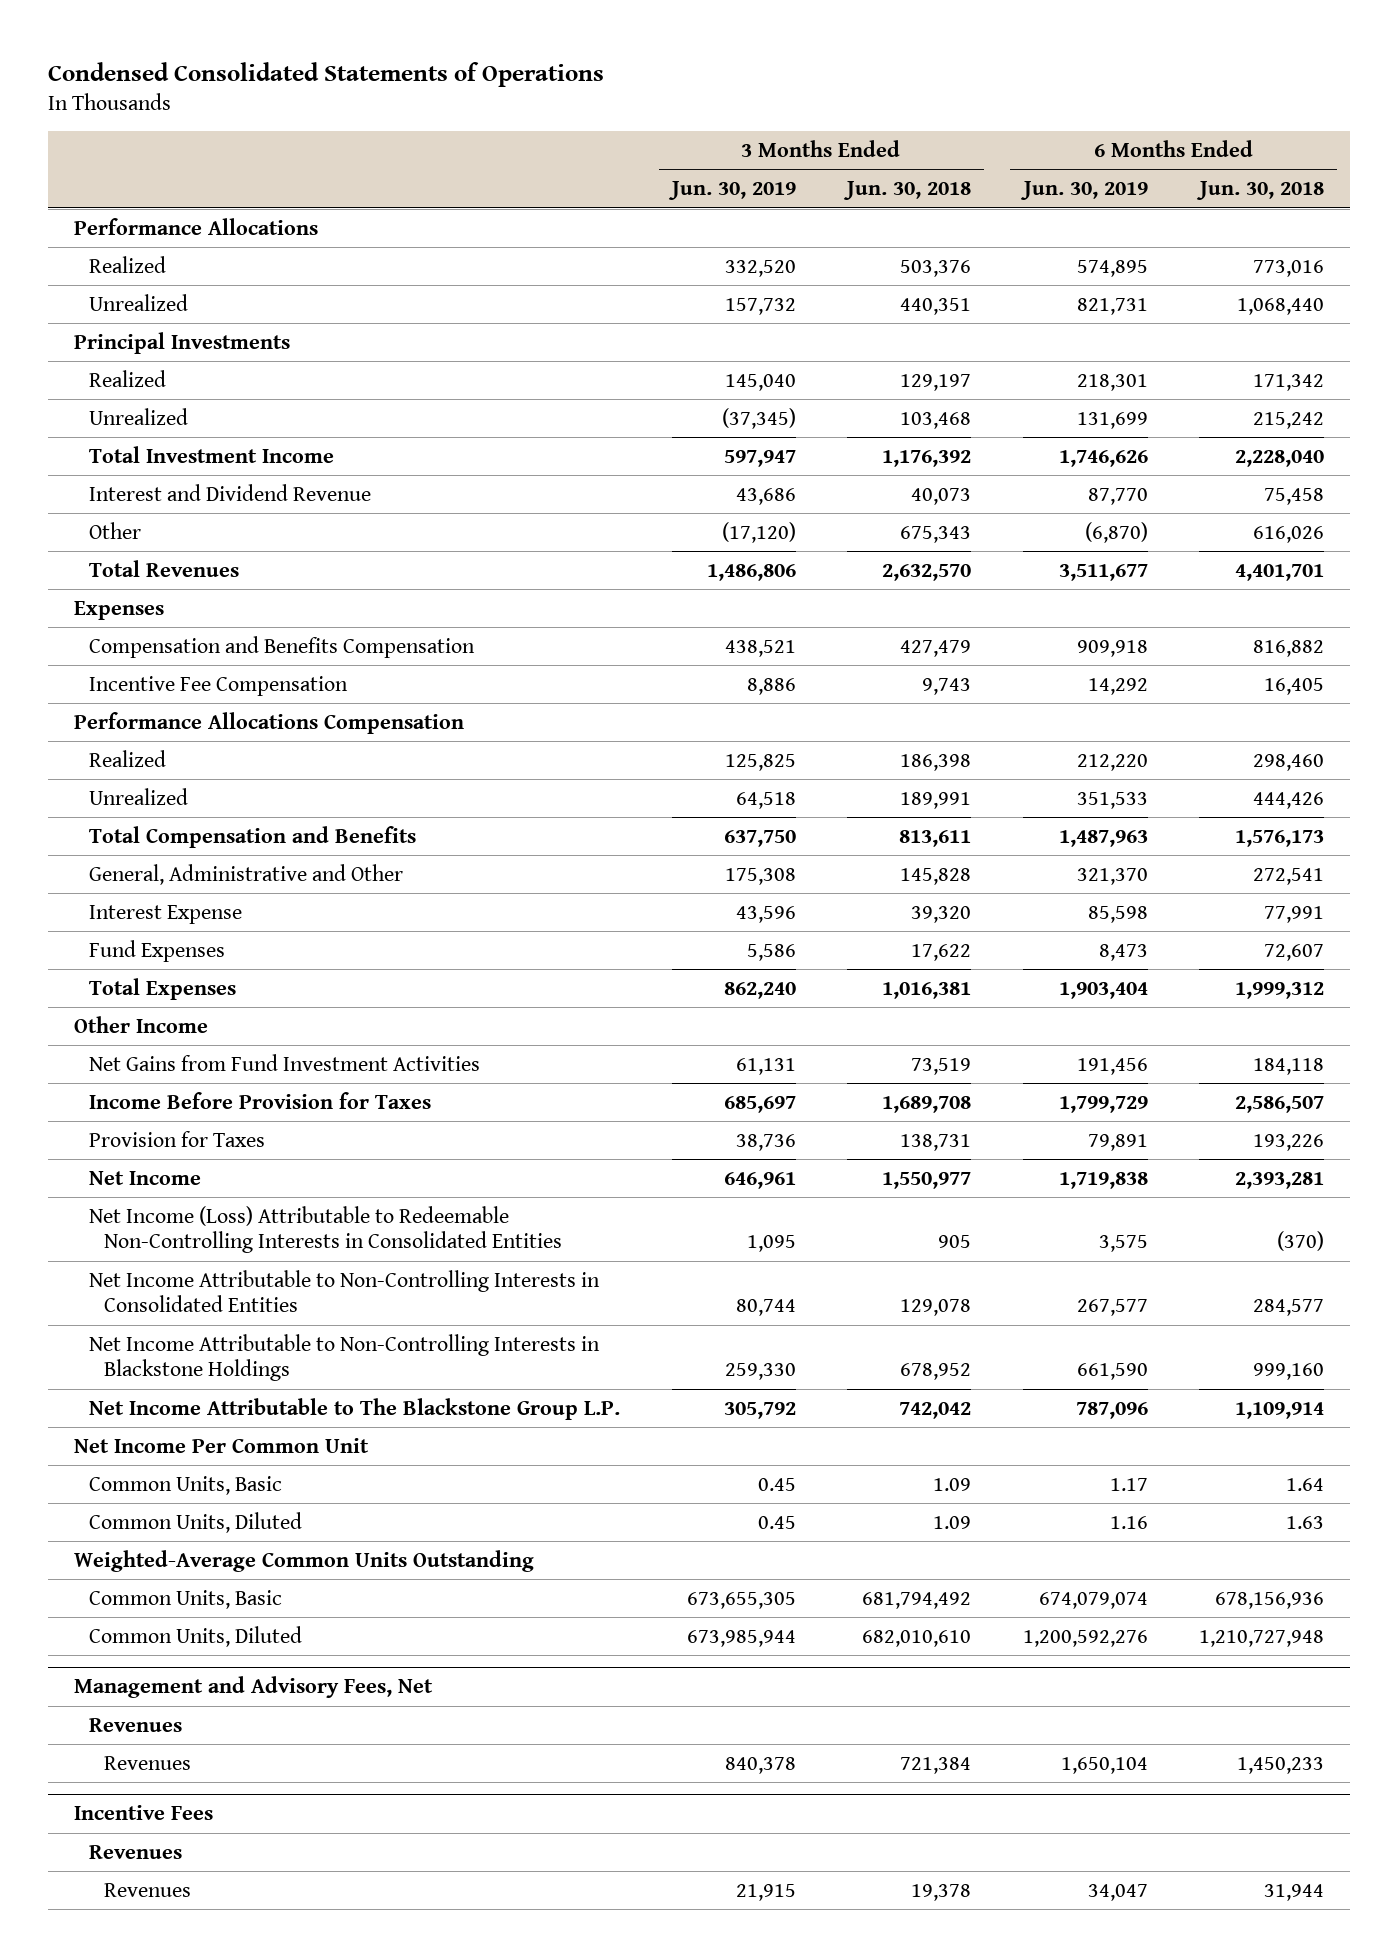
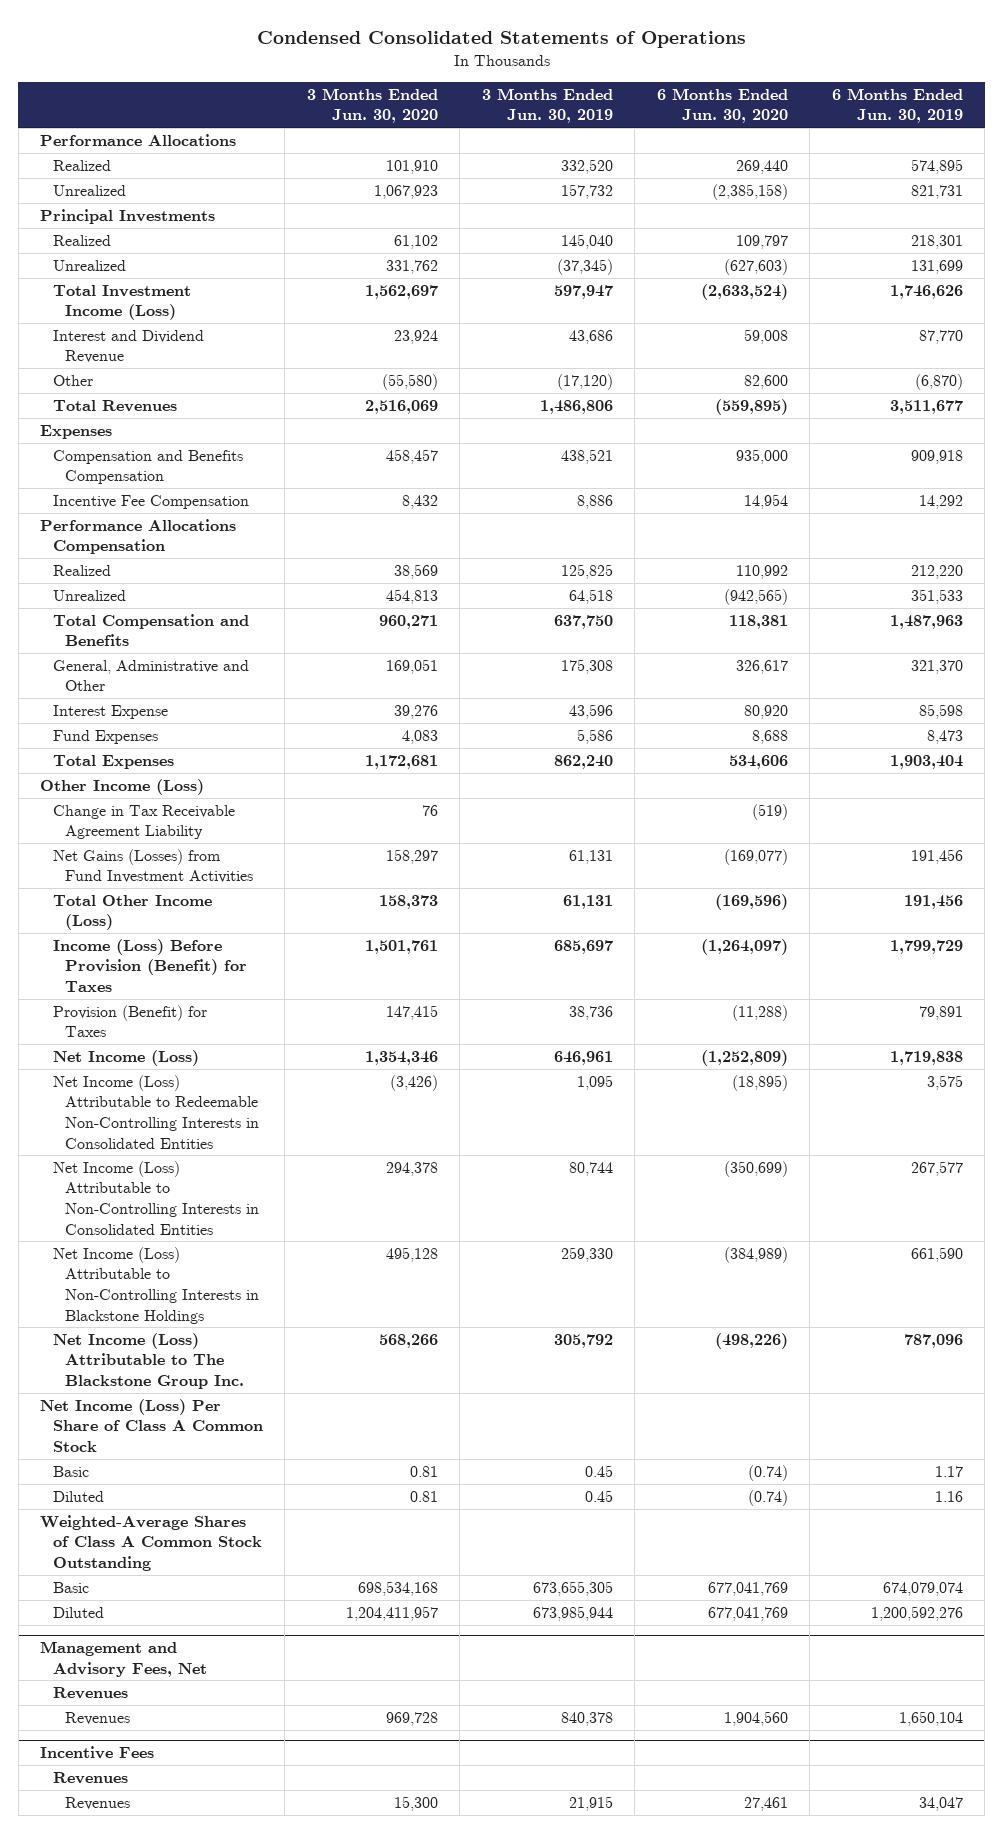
- | 3 Months Ended Jun. 30, 2019 | 3 Months Ended Jun. 30, 2018 | 6 Months Ended Jun. 30, 2019 | 6 Months Ended Jun. 30, 2018
+ | 3 Months Ended Jun. 30, 2020 | 3 Months Ended Jun. 30, 2019 | 6 Months Ended Jun. 30, 2020 | 6 Months Ended Jun. 30, 2019
- Total Investment Income | 597,947 | 1,176,392 | 1,746,626 | 2,228,040
+ Total Investment Income (Loss) | 1,562,697 | 597,947 | (2,633,524) | 1,746,626
- Other Income
- Net Gains from Fund Investment Activities | 61,131 | 73,519 | 191,456 | 184,118
- Income Before Provision for Taxes | 685,697 | 1,689,708 | 1,799,729 | 2,586,507
- Provision for Taxes | 38,736 | 138,731 | 79,891 | 193,226
- Net Income | 646,961 | 1,550,977 | 1,719,838 | 2,393,281
+ Other Income (Loss)
+ Change in Tax Receivable Agreement Liability | 76 | | (519) |
+ Net Gains (Losses) from Fund Investment Activities | 158,297 | 61,131 | (169,077) | 191,456
+ Total Other Income (Loss) | 158,373 | 61,131 | (169,596) | 191,456
+ Income (Loss) Before Provision (Benefit) for Taxes | 1,501,761 | 685,697 | (1,264,097) | 1,799,729
+ Provision (Benefit) for Taxes | 147,415 | 38,736 | (11,288) | 79,891
+ Net Income (Loss) | 1,354,346 | 646,961 | (1,252,809) | 1,719,838
- Net Income Attributable to Non-Controlling Interests in Consolidated Entities | 80,744 | 129,078 | 267,577 | 284,577
- Net Income Attributable to Non-Controlling Interests in Blackstone Holdings | 259,330 | 678,952 | 661,590 | 999,160
- Net Income Attributable to The Blackstone Group L.P. | 305,792 | 742,042 | 787,096 | 1,109,914
- Net Income Per Common Unit
- Common Units, Basic | 0.45 | 1.09 | 1.17 | 1.64
- Common Units, Diluted | 0.45 | 1.09 | 1.16 | 1.63
- Weighted-Average Common Units Outstanding
- Common Units, Basic | 673,655,305 | 681,794,492 | 674,079,074 | 678,156,936
- Common Units, Diluted | 673,985,944 | 682,010,610 | 1,200,592,276 | 1,210,727,948
+ Net Income (Loss) Attributable to Non-Controlling Interests in Consolidated Entities | 294,378 | 80,744 | (350,699) | 267,577
+ Net Income (Loss) Attributable to Non-Controlling Interests in Blackstone Holdings | 495,128 | 259,330 | (384,989) | 661,590
+ Net Income (Loss) Attributable to The Blackstone Group Inc. | 568,266 | 305,792 | (498,226) | 787,096
+ Net Income (Loss) Per Share of Class A Common Stock
+ Basic | 0.81 | 0.45 | (0.74) | 1.17
+ Diluted | 0.81 | 0.45 | (0.74) | 1.16
+ Weighted-Average Shares of Class A Common Stock Outstanding
+ Basic | 698,534,168 | 673,655,305 | 677,041,769 | 674,079,074
+ Diluted | 1,204,411,957 | 673,985,944 | 677,041,769 | 1,200,592,276

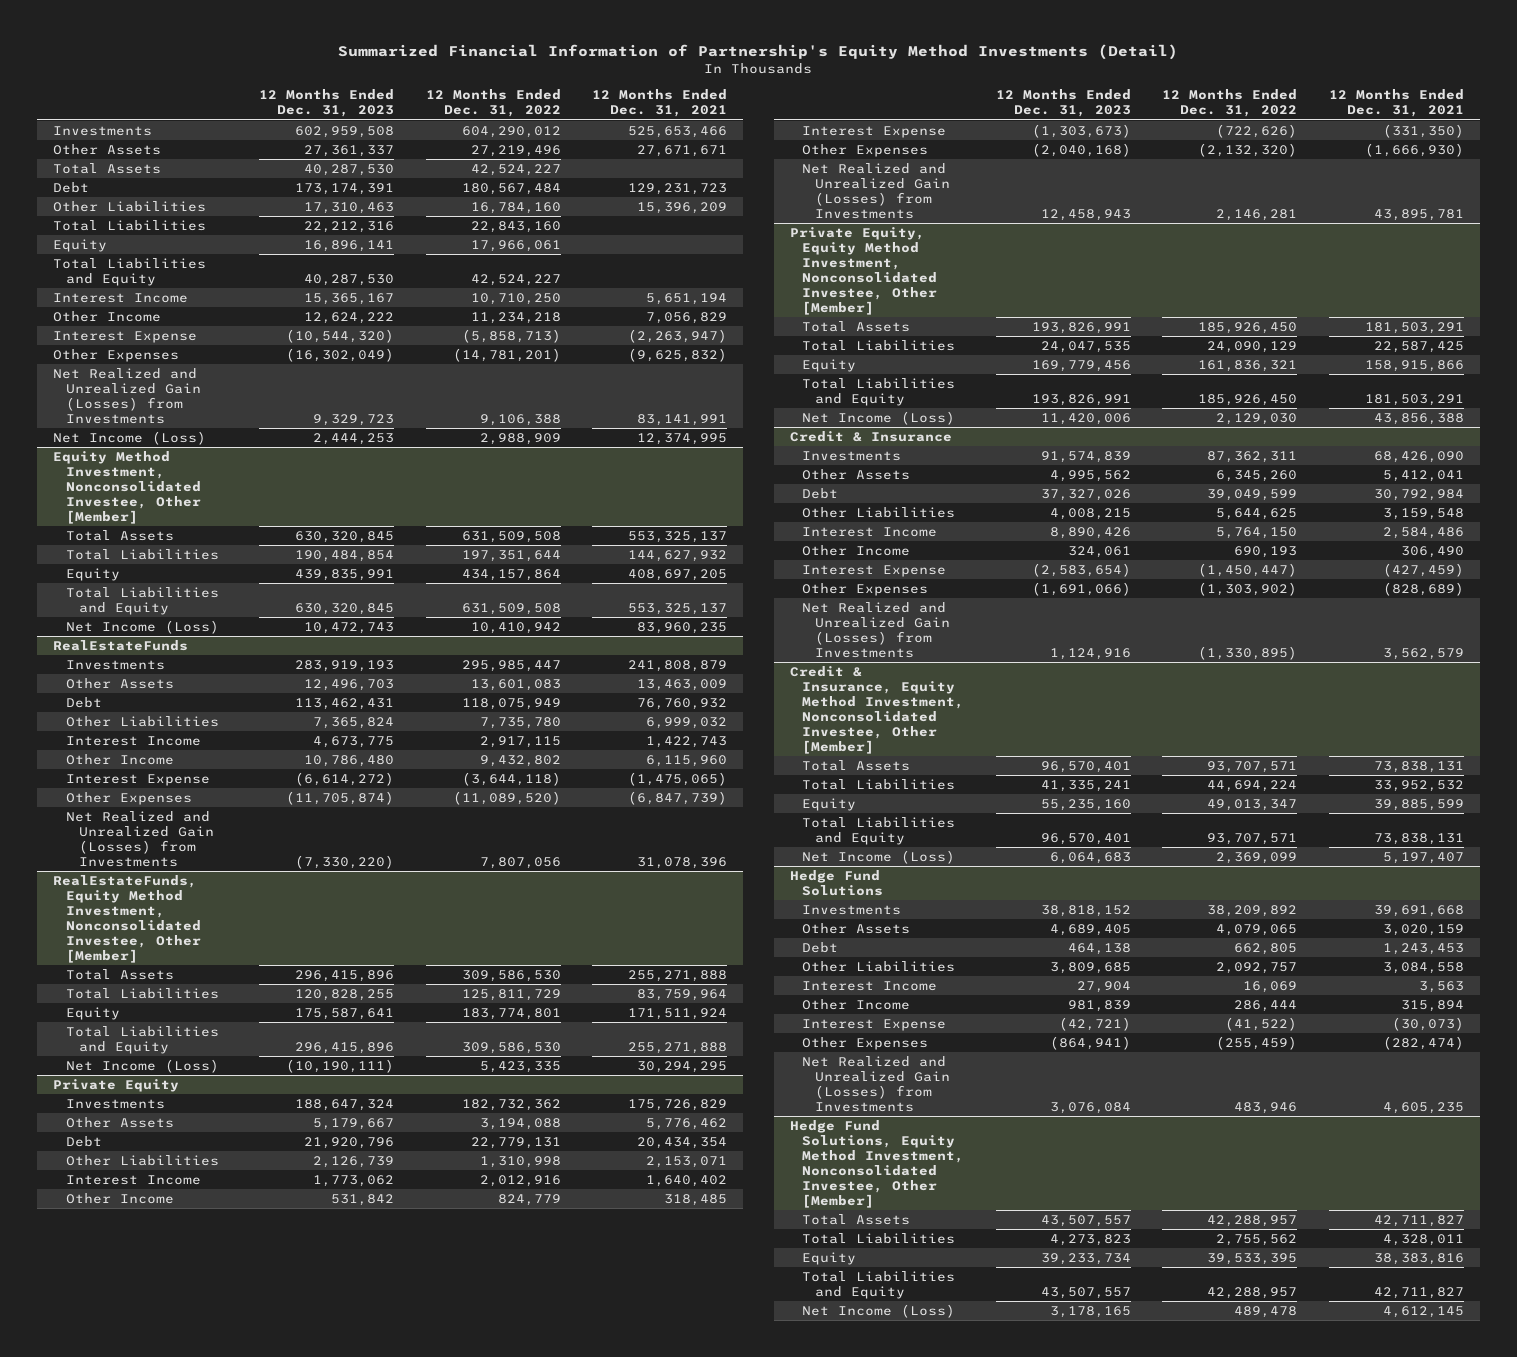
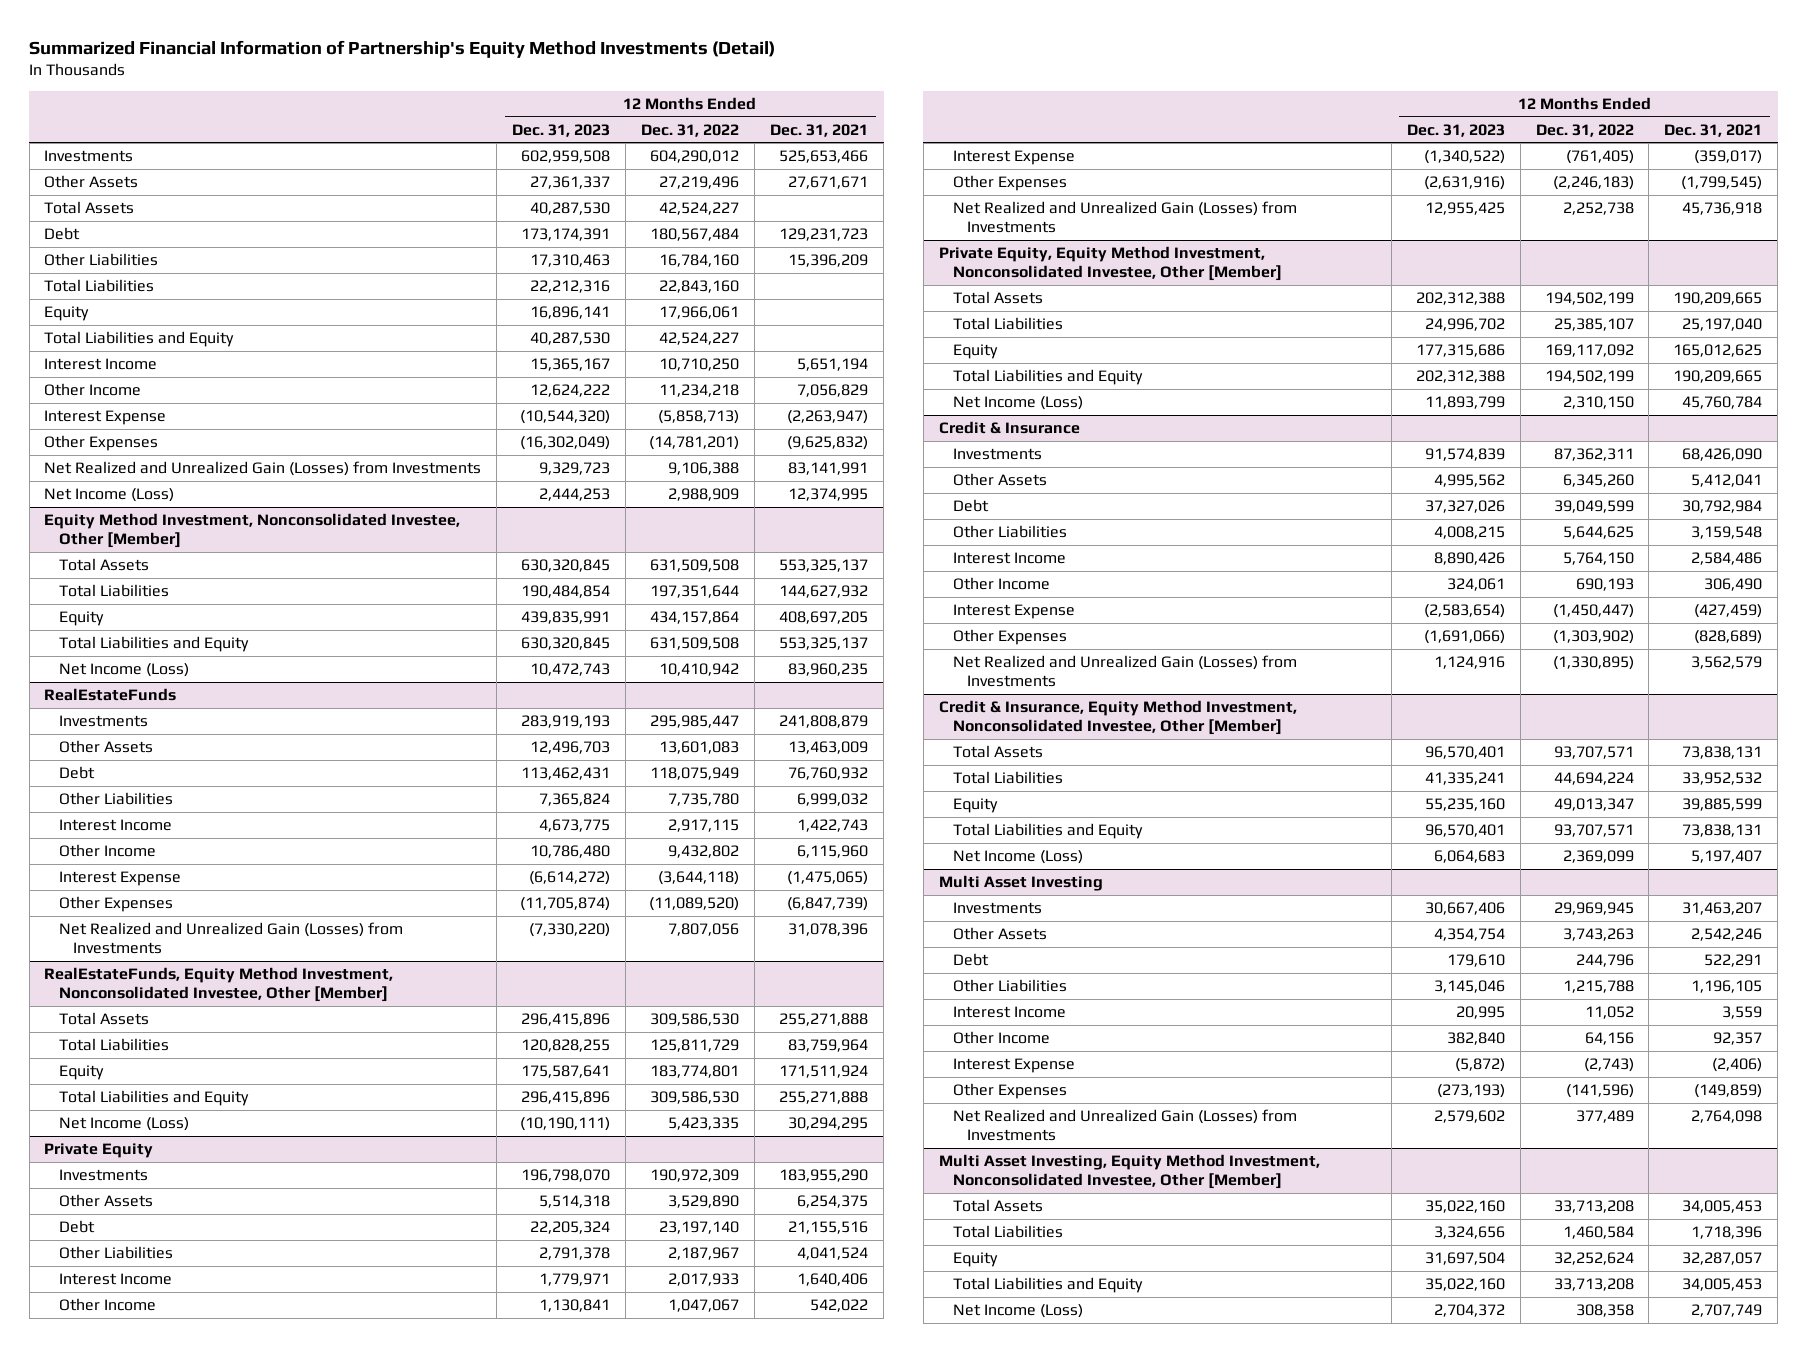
@ Private Equity
- Investments | 188,647,324 | 182,732,362 | 175,726,829
- Other Assets | 5,179,667 | 3,194,088 | 5,776,462
- Debt | 21,920,796 | 22,779,131 | 20,434,354
- Other Liabilities | 2,126,739 | 1,310,998 | 2,153,071
- Interest Income | 1,773,062 | 2,012,916 | 1,640,402
- Other Income | 531,842 | 824,779 | 318,485
- Interest Expense | (1,303,673) | (722,626) | (331,350)
- Other Expenses | (2,040,168) | (2,132,320) | (1,666,930)
- Net Realized and Unrealized Gain (Losses) from Investments | 12,458,943 | 2,146,281 | 43,895,781
+ Investments | 196,798,070 | 190,972,309 | 183,955,290
+ Other Assets | 5,514,318 | 3,529,890 | 6,254,375
+ Debt | 22,205,324 | 23,197,140 | 21,155,516
+ Other Liabilities | 2,791,378 | 2,187,967 | 4,041,524
+ Interest Income | 1,779,971 | 2,017,933 | 1,640,406
+ Other Income | 1,130,841 | 1,047,067 | 542,022
+ Interest Expense | (1,340,522) | (761,405) | (359,017)
+ Other Expenses | (2,631,916) | (2,246,183) | (1,799,545)
+ Net Realized and Unrealized Gain (Losses) from Investments | 12,955,425 | 2,252,738 | 45,736,918
@ Private Equity, Equity Method Investment, Nonconsolidated Investee, Other [Member]
- Total Assets | 193,826,991 | 185,926,450 | 181,503,291
- Total Liabilities | 24,047,535 | 24,090,129 | 22,587,425
- Equity | 169,779,456 | 161,836,321 | 158,915,866
- Total Liabilities and Equity | 193,826,991 | 185,926,450 | 181,503,291
- Net Income (Loss) | 11,420,006 | 2,129,030 | 43,856,388
+ Total Assets | 202,312,388 | 194,502,199 | 190,209,665
+ Total Liabilities | 24,996,702 | 25,385,107 | 25,197,040
+ Equity | 177,315,686 | 169,117,092 | 165,012,625
+ Total Liabilities and Equity | 202,312,388 | 194,502,199 | 190,209,665
+ Net Income (Loss) | 11,893,799 | 2,310,150 | 45,760,784
- Hedge Fund Solutions
- Investments | 38,818,152 | 38,209,892 | 39,691,668
- Other Assets | 4,689,405 | 4,079,065 | 3,020,159
- Debt | 464,138 | 662,805 | 1,243,453
- Other Liabilities | 3,809,685 | 2,092,757 | 3,084,558
- Interest Income | 27,904 | 16,069 | 3,563
- Other Income | 981,839 | 286,444 | 315,894
- Interest Expense | (42,721) | (41,522) | (30,073)
- Other Expenses | (864,941) | (255,459) | (282,474)
- Net Realized and Unrealized Gain (Losses) from Investments | 3,076,084 | 483,946 | 4,605,235
- Hedge Fund Solutions, Equity Method Investment, Nonconsolidated Investee, Other [Member]
- Total Assets | 43,507,557 | 42,288,957 | 42,711,827
- Total Liabilities | 4,273,823 | 2,755,562 | 4,328,011
- Equity | 39,233,734 | 39,533,395 | 38,383,816
- Total Liabilities and Equity | 43,507,557 | 42,288,957 | 42,711,827
- Net Income (Loss) | 3,178,165 | 489,478 | 4,612,145
+ Multi Asset Investing
+ Investments | 30,667,406 | 29,969,945 | 31,463,207
+ Other Assets | 4,354,754 | 3,743,263 | 2,542,246
+ Debt | 179,610 | 244,796 | 522,291
+ Other Liabilities | 3,145,046 | 1,215,788 | 1,196,105
+ Interest Income | 20,995 | 11,052 | 3,559
+ Other Income | 382,840 | 64,156 | 92,357
+ Interest Expense | (5,872) | (2,743) | (2,406)
+ Other Expenses | (273,193) | (141,596) | (149,859)
+ Net Realized and Unrealized Gain (Losses) from Investments | 2,579,602 | 377,489 | 2,764,098
+ Multi Asset Investing, Equity Method Investment, Nonconsolidated Investee, Other [Member]
+ Total Assets | 35,022,160 | 33,713,208 | 34,005,453
+ Total Liabilities | 3,324,656 | 1,460,584 | 1,718,396
+ Equity | 31,697,504 | 32,252,624 | 32,287,057
+ Total Liabilities and Equity | 35,022,160 | 33,713,208 | 34,005,453
+ Net Income (Loss) | 2,704,372 | 308,358 | 2,707,749

